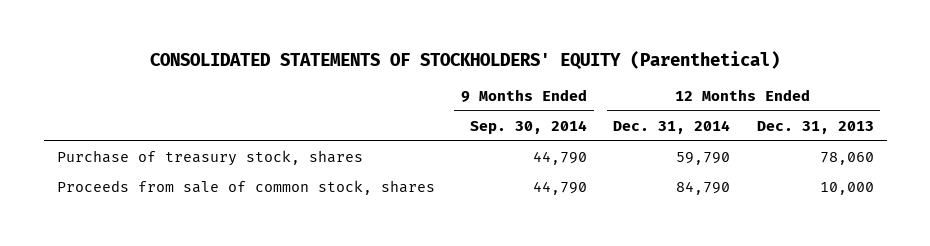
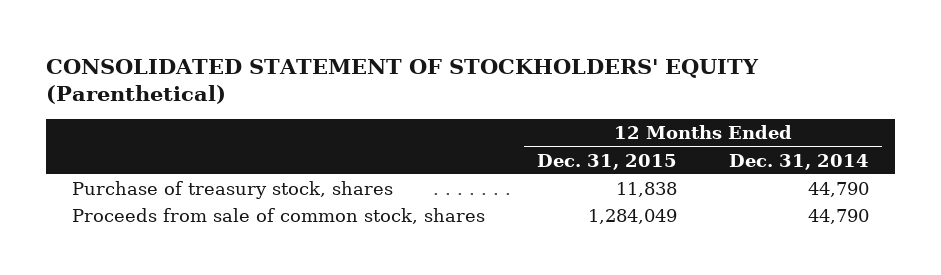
- CONSOLIDATED STATEMENTS OF STOCKHOLDERS' EQUITY (Parenthetical)
+ CONSOLIDATED STATEMENT OF STOCKHOLDERS' EQUITY (Parenthetical)
- | 9 Months Ended Sep. 30, 2014 | 12 Months Ended Dec. 31, 2014 | 12 Months Ended Dec. 31, 2013
+ | 12 Months Ended Dec. 31, 2015 | 12 Months Ended Dec. 31, 2014
- Purchase of treasury stock, shares | 44,790 | 59,790 | 78,060
- Proceeds from sale of common stock, shares | 44,790 | 84,790 | 10,000
+ Purchase of treasury stock, shares | 11,838 | 44,790
+ Proceeds from sale of common stock, shares | 1,284,049 | 44,790

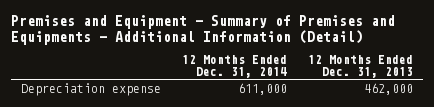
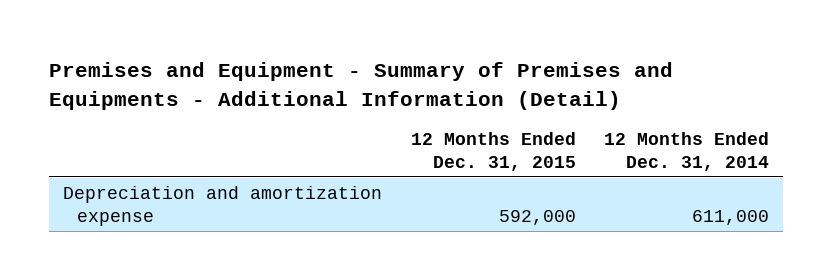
- | 12 Months Ended Dec. 31, 2014 | 12 Months Ended Dec. 31, 2013
+ | 12 Months Ended Dec. 31, 2015 | 12 Months Ended Dec. 31, 2014
- Depreciation expense | 611,000 | 462,000
+ Depreciation and amortization expense | 592,000 | 611,000

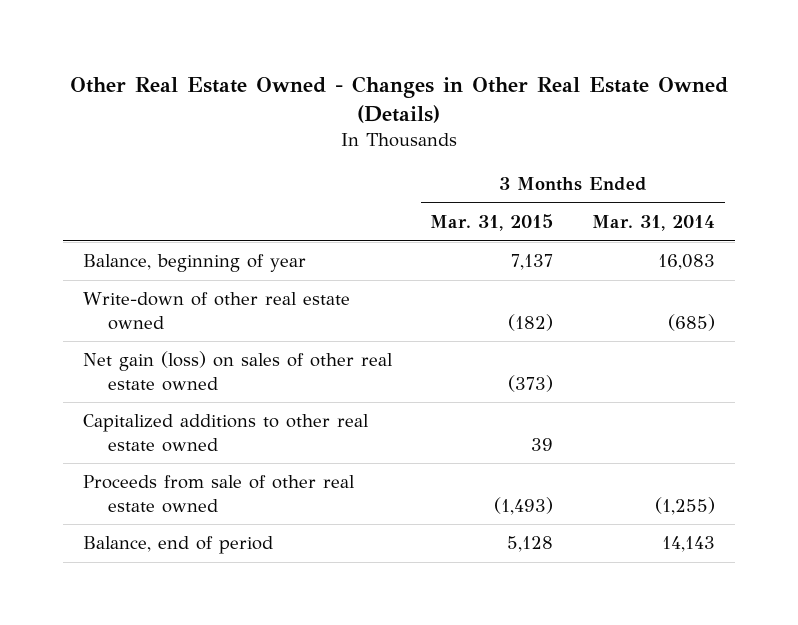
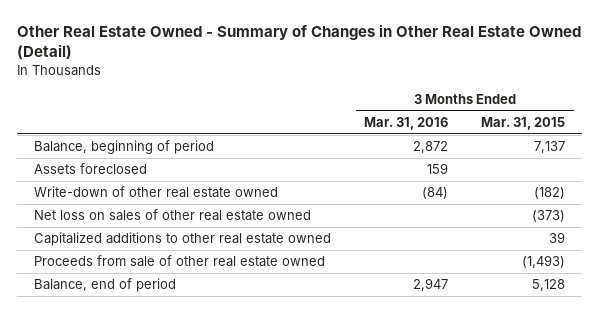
- Other Real Estate Owned - Changes in Other Real Estate Owned (Details)
+ Other Real Estate Owned - Summary of Changes in Other Real Estate Owned (Detail)
- | 3 Months Ended Mar. 31, 2015 | 3 Months Ended Mar. 31, 2014
+ | 3 Months Ended Mar. 31, 2016 | 3 Months Ended Mar. 31, 2015
- Balance, beginning of year | 7,137 | 16,083
+ Balance, beginning of period | 2,872 | 7,137
+ Assets foreclosed | 159 |
- Net gain (loss) on sales of other real estate owned | (373) |
+ Net loss on sales of other real estate owned | | (373)

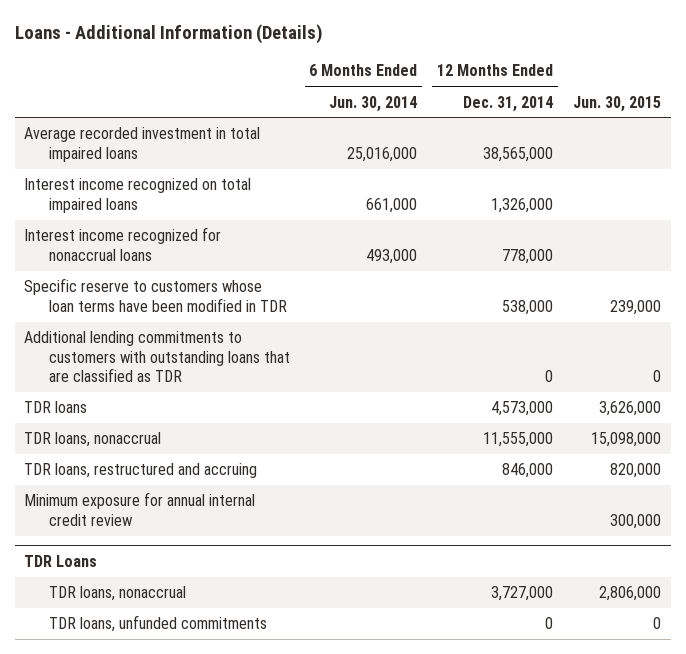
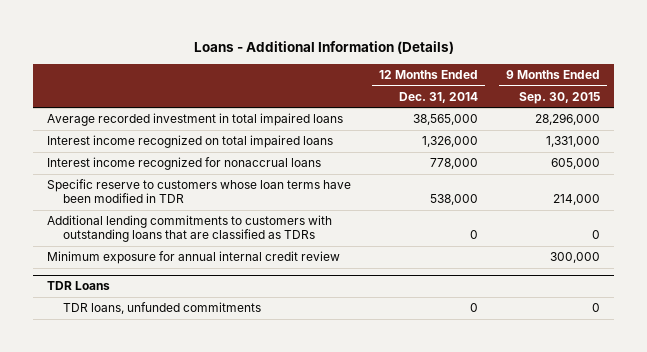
- | 6 Months Ended Jun. 30, 2014 | 12 Months Ended Dec. 31, 2014 | Jun. 30, 2015
+ | 12 Months Ended Dec. 31, 2014 | 9 Months Ended Sep. 30, 2015
- Additional lending commitments to customers with outstanding loans that are classified as TDR | | 0 | 0
- TDR loans | | 4,573,000 | 3,626,000
- TDR loans, nonaccrual | | 11,555,000 | 15,098,000
- TDR loans, restructured and accruing | | 846,000 | 820,000
+ Additional lending commitments to customers with outstanding loans that are classified as TDRs | 0 | 0
@ TDR Loans
- TDR loans, nonaccrual | | 3,727,000 | 2,806,000

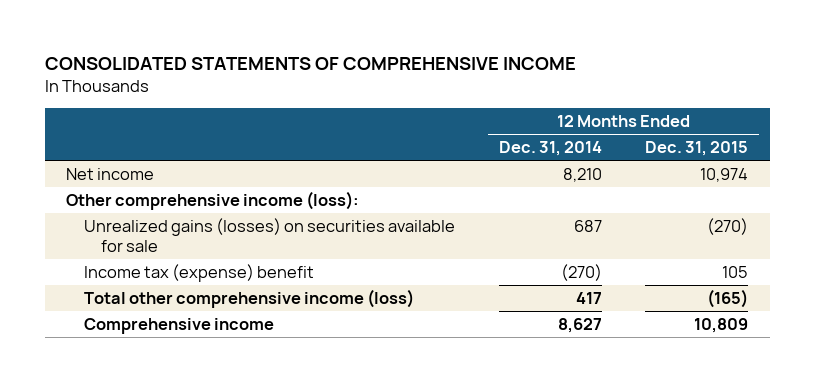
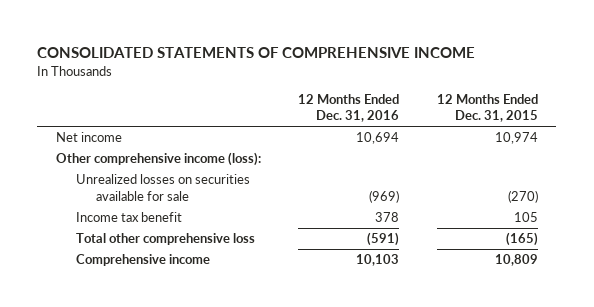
- | 12 Months Ended Dec. 31, 2014 | 12 Months Ended Dec. 31, 2015
+ | 12 Months Ended Dec. 31, 2016 | 12 Months Ended Dec. 31, 2015
- Unrealized gains (losses) on securities available for sale | 687 | (270)
- Income tax (expense) benefit | (270) | 105
- Total other comprehensive income (loss) | 417 | (165)
+ Unrealized losses on securities available for sale | (969) | (270)
+ Income tax benefit | 378 | 105
+ Total other comprehensive loss | (591) | (165)

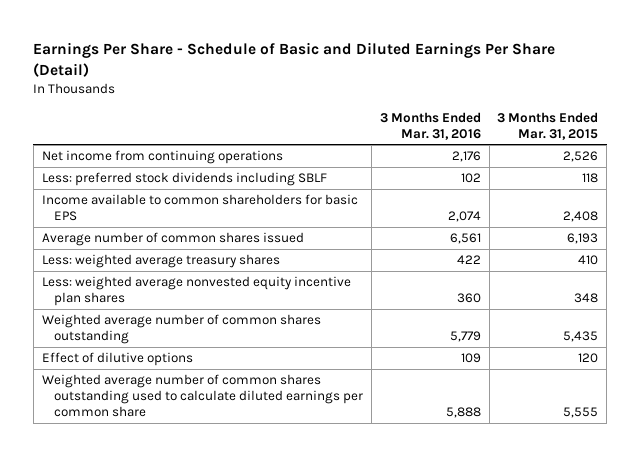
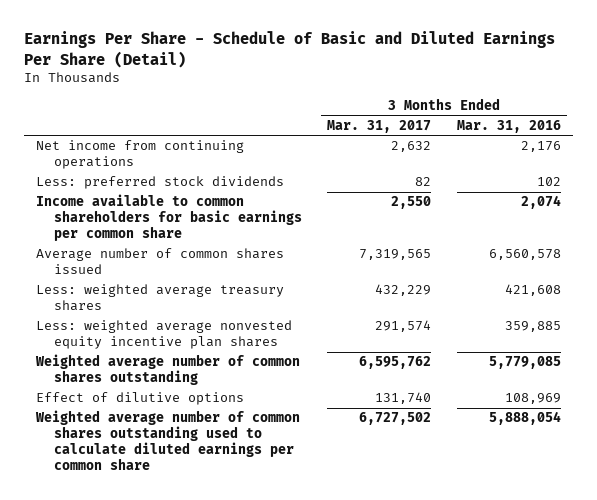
- | 3 Months Ended Mar. 31, 2016 | 3 Months Ended Mar. 31, 2015
+ | 3 Months Ended Mar. 31, 2017 | 3 Months Ended Mar. 31, 2016
- Less: preferred stock dividends including SBLF | 102 | 118
- Income available to common shareholders for basic EPS | 2,074 | 2,408
- Average number of common shares issued | 6,561 | 6,193
- Less: weighted average treasury shares | 422 | 410
- Less: weighted average nonvested equity incentive plan shares | 360 | 348
- Weighted average number of common shares outstanding | 5,779 | 5,435
- Effect of dilutive options | 109 | 120
- Weighted average number of common shares outstanding used to calculate diluted earnings per common share | 5,888 | 5,555
+ Less: preferred stock dividends | 82 | 102
+ Income available to common shareholders for basic earnings per common share | 2,550 | 2,074
+ Average number of common shares issued | 7,319,565 | 6,560,578
+ Less: weighted average treasury shares | 432,229 | 421,608
+ Less: weighted average nonvested equity incentive plan shares | 291,574 | 359,885
+ Weighted average number of common shares outstanding | 6,595,762 | 5,779,085
+ Effect of dilutive options | 131,740 | 108,969
+ Weighted average number of common shares outstanding used to calculate diluted earnings per common share | 6,727,502 | 5,888,054

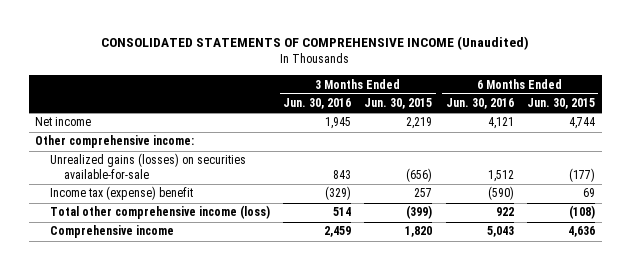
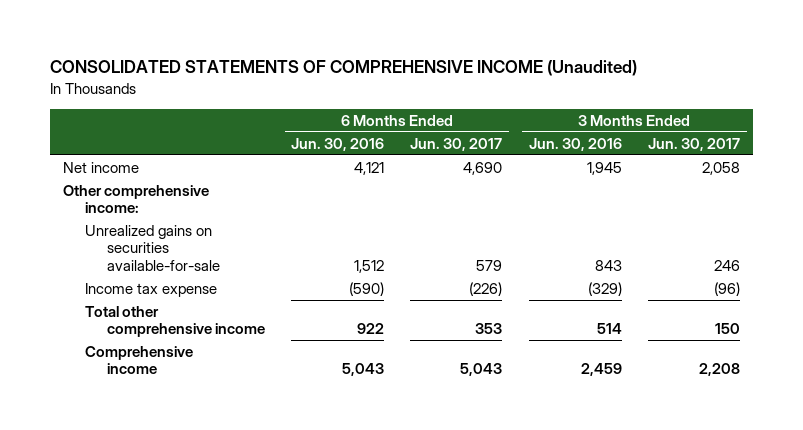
- | 3 Months Ended Jun. 30, 2016 | 3 Months Ended Jun. 30, 2015 | 6 Months Ended Jun. 30, 2016 | 6 Months Ended Jun. 30, 2015
+ | 6 Months Ended Jun. 30, 2016 | 6 Months Ended Jun. 30, 2017 | 3 Months Ended Jun. 30, 2016 | 3 Months Ended Jun. 30, 2017
- Unrealized gains (losses) on securities available-for-sale | 843 | (656) | 1,512 | (177)
- Income tax (expense) benefit | (329) | 257 | (590) | 69
- Total other comprehensive income (loss) | 514 | (399) | 922 | (108)
+ Unrealized gains on securities available-for-sale | 1,512 | 579 | 843 | 246
+ Income tax expense | (590) | (226) | (329) | (96)
+ Total other comprehensive income | 922 | 353 | 514 | 150

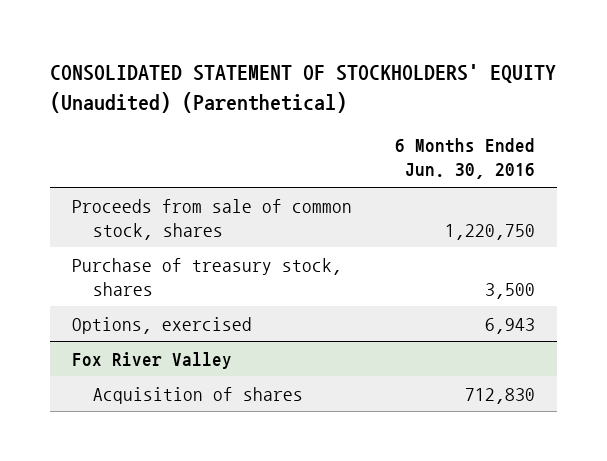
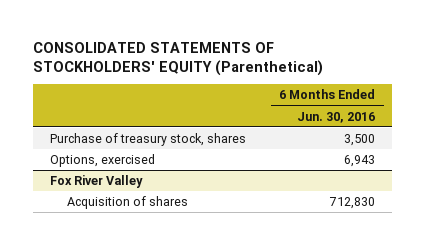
- CONSOLIDATED STATEMENT OF STOCKHOLDERS' EQUITY (Unaudited) (Parenthetical)
+ CONSOLIDATED STATEMENTS OF STOCKHOLDERS' EQUITY (Parenthetical)
- Proceeds from sale of common stock, shares | 1,220,750

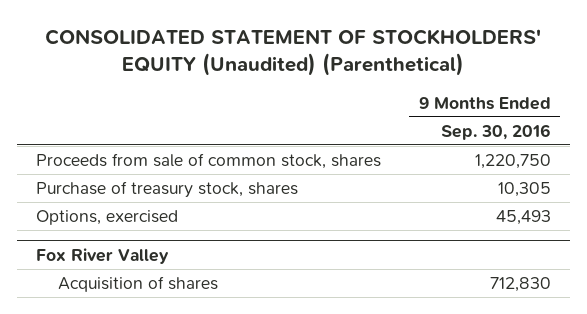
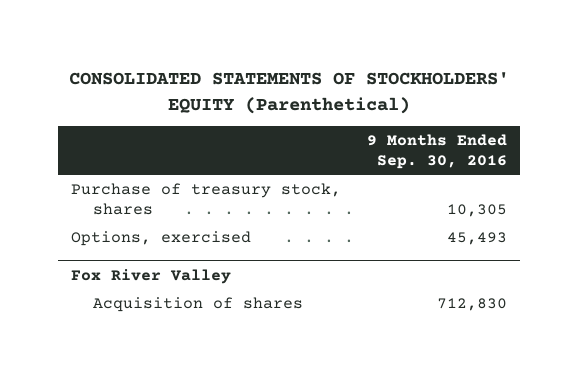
- CONSOLIDATED STATEMENT OF STOCKHOLDERS' EQUITY (Unaudited) (Parenthetical)
+ CONSOLIDATED STATEMENTS OF STOCKHOLDERS' EQUITY (Parenthetical)
- Proceeds from sale of common stock, shares | 1,220,750

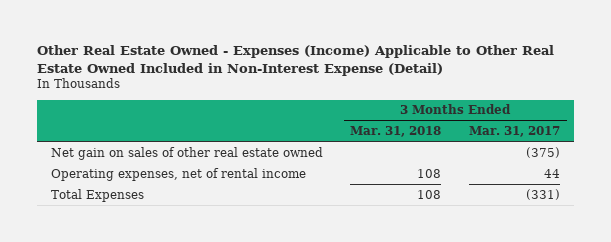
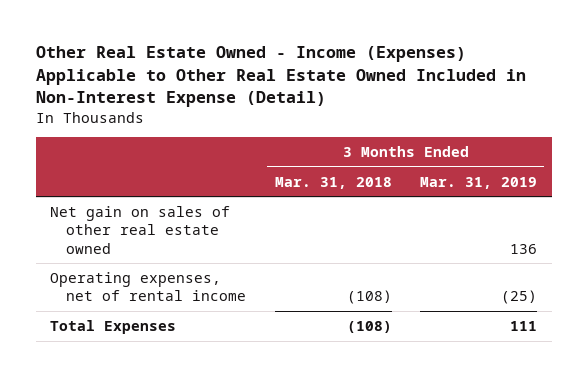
- Other Real Estate Owned - Expenses (Income) Applicable to Other Real Estate Owned Included in Non-Interest Expense (Detail)
+ Other Real Estate Owned - Income (Expenses) Applicable to Other Real Estate Owned Included in Non-Interest Expense (Detail)
- | 3 Months Ended Mar. 31, 2018 | 3 Months Ended Mar. 31, 2017
+ | 3 Months Ended Mar. 31, 2018 | 3 Months Ended Mar. 31, 2019
- Operating expenses, net of rental income | 108 | 44
- Total Expenses | 108 | (331)
+ Operating expenses, net of rental income | (108) | (25)
+ Total Expenses | (108) | 111

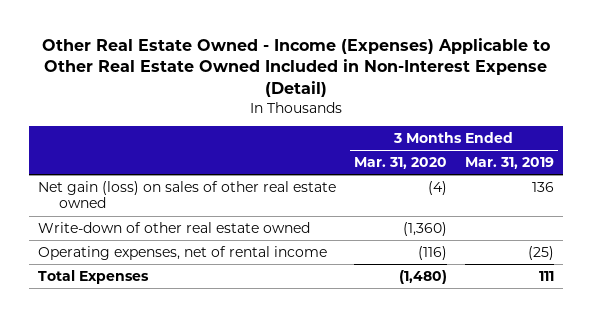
- | 3 Months Ended Mar. 31, 2018 | 3 Months Ended Mar. 31, 2019
+ | 3 Months Ended Mar. 31, 2020 | 3 Months Ended Mar. 31, 2019
- Net gain on sales of other real estate owned | | 136
+ Net gain (loss) on sales of other real estate owned | (4) | 136
+ Write-down of other real estate owned | (1,360) |

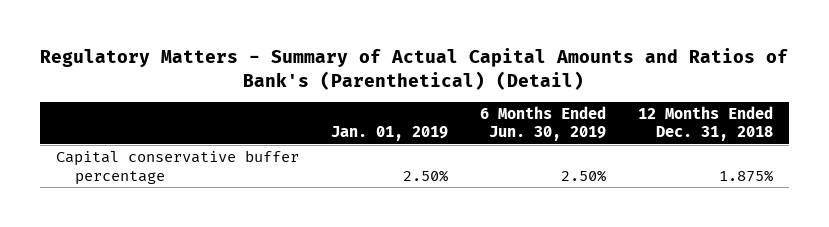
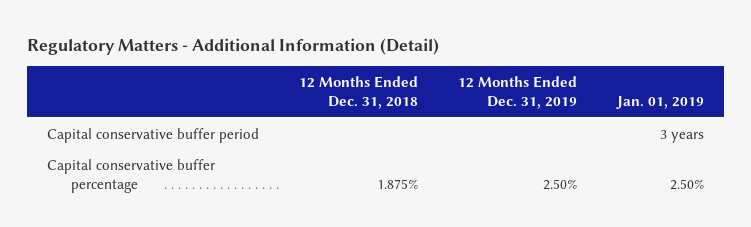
- Regulatory Matters - Summary of Actual Capital Amounts and Ratios of Bank's (Parenthetical) (Detail)
+ Regulatory Matters - Additional Information (Detail)
- | Jan. 01, 2019 | 6 Months Ended Jun. 30, 2019 | 12 Months Ended Dec. 31, 2018
+ | 12 Months Ended Dec. 31, 2018 | 12 Months Ended Dec. 31, 2019 | Jan. 01, 2019
+ Capital conservative buffer period | | | 3 years

